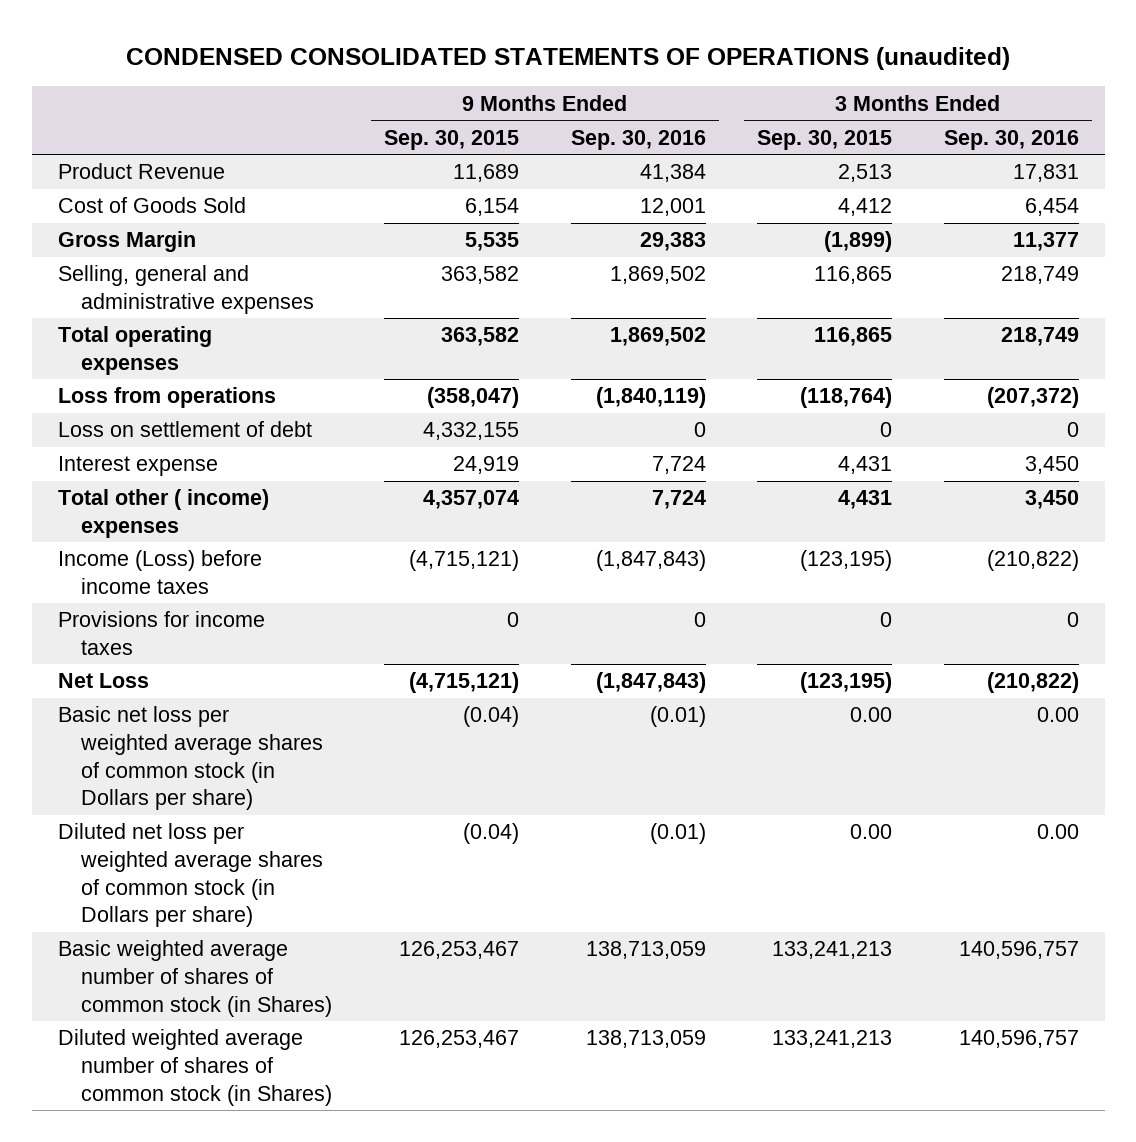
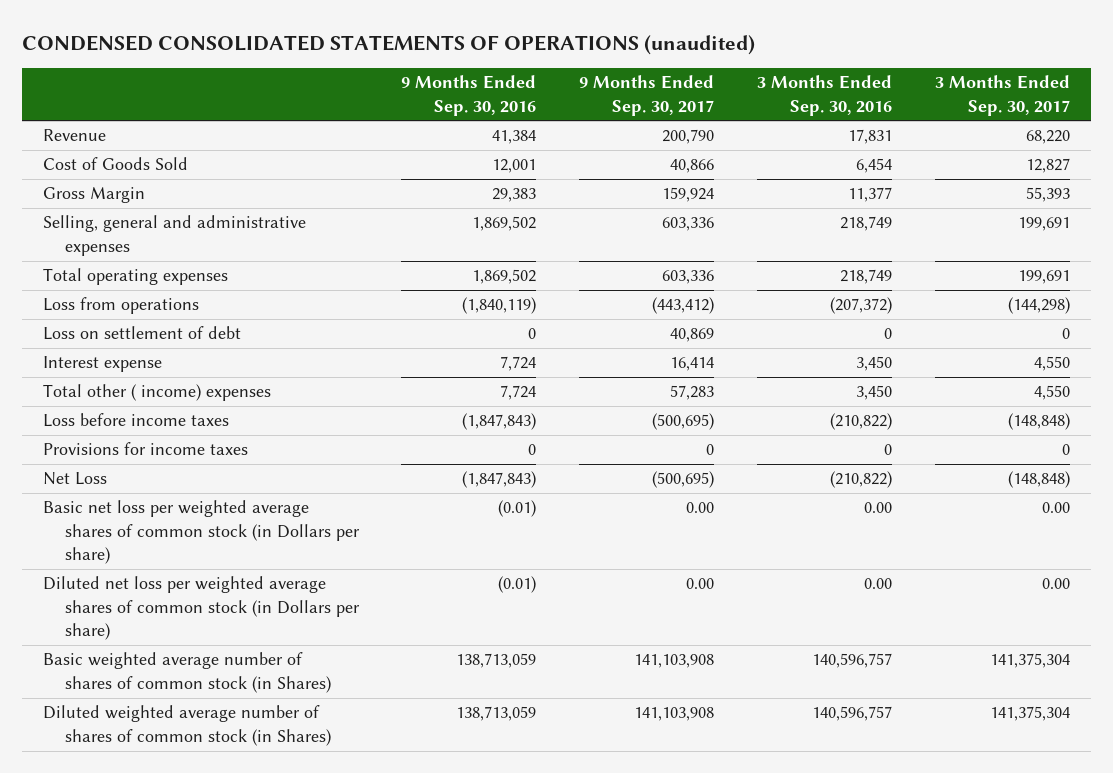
- | 9 Months Ended Sep. 30, 2015 | 9 Months Ended Sep. 30, 2016 | 3 Months Ended Sep. 30, 2015 | 3 Months Ended Sep. 30, 2016
+ | 9 Months Ended Sep. 30, 2016 | 9 Months Ended Sep. 30, 2017 | 3 Months Ended Sep. 30, 2016 | 3 Months Ended Sep. 30, 2017
- Product Revenue | 11,689 | 41,384 | 2,513 | 17,831
+ Revenue | 41,384 | 200,790 | 17,831 | 68,220
- Income (Loss) before income taxes | (4,715,121) | (1,847,843) | (123,195) | (210,822)
+ Loss before income taxes | (1,847,843) | (500,695) | (210,822) | (148,848)

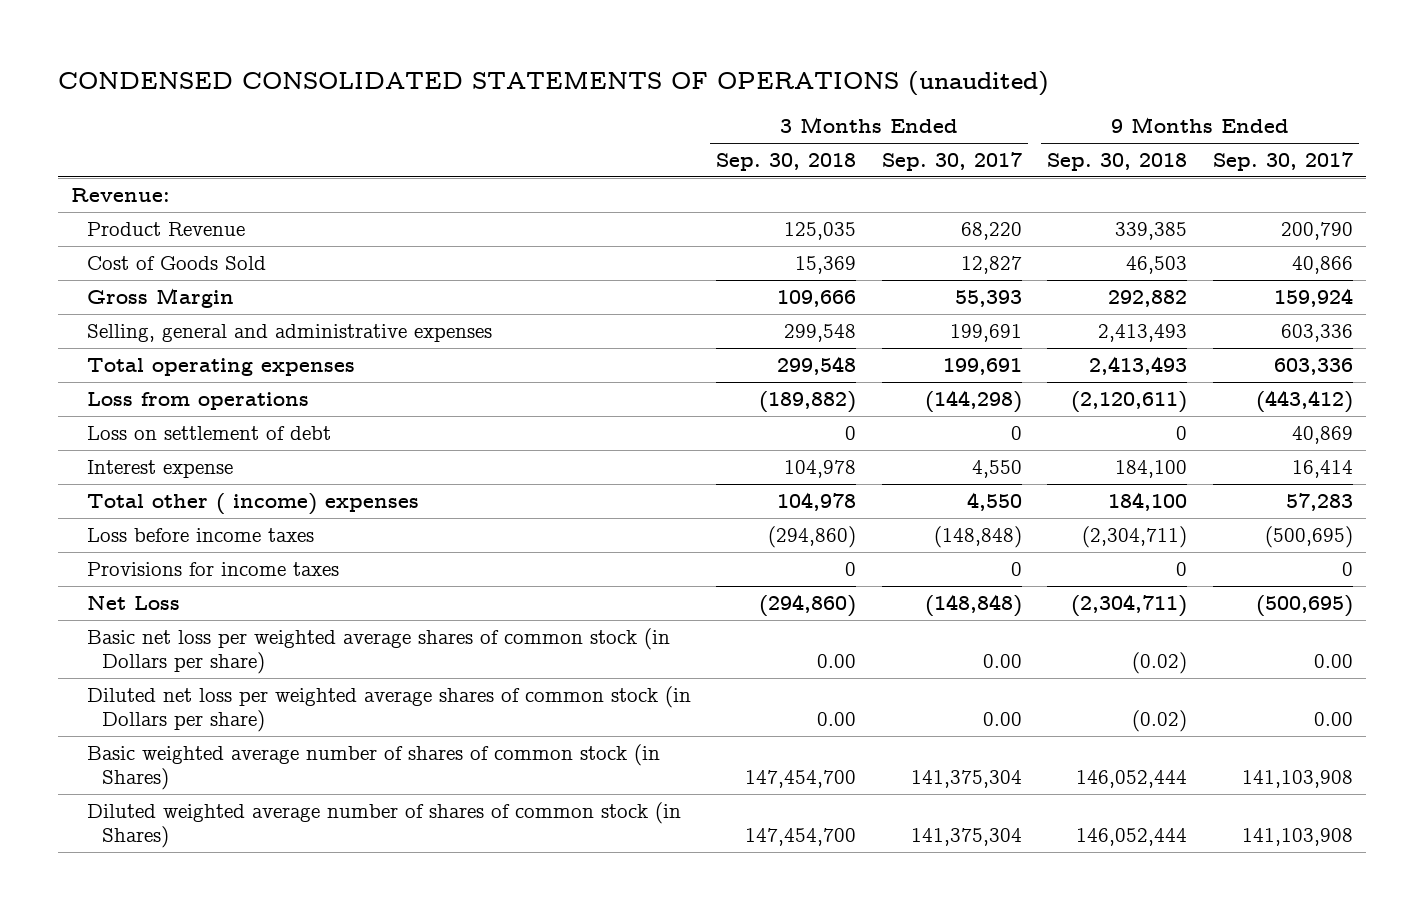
- | 9 Months Ended Sep. 30, 2016 | 9 Months Ended Sep. 30, 2017 | 3 Months Ended Sep. 30, 2016 | 3 Months Ended Sep. 30, 2017
+ | 3 Months Ended Sep. 30, 2018 | 3 Months Ended Sep. 30, 2017 | 9 Months Ended Sep. 30, 2018 | 9 Months Ended Sep. 30, 2017
- Revenue | 41,384 | 200,790 | 17,831 | 68,220
+ Revenue:
+ Product Revenue | 125,035 | 68,220 | 339,385 | 200,790

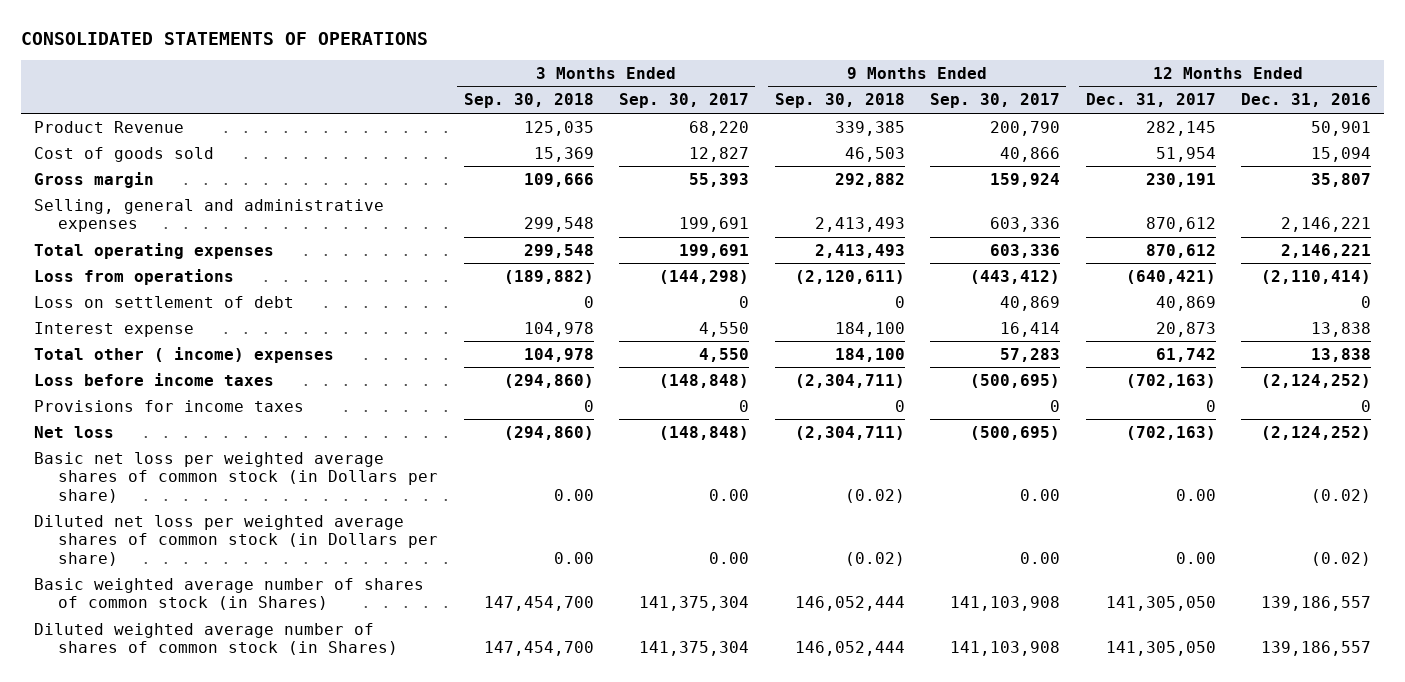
- CONDENSED CONSOLIDATED STATEMENTS OF OPERATIONS (unaudited)
+ CONSOLIDATED STATEMENTS OF OPERATIONS
- | 3 Months Ended Sep. 30, 2018 | 3 Months Ended Sep. 30, 2017 | 9 Months Ended Sep. 30, 2018 | 9 Months Ended Sep. 30, 2017
+ | 3 Months Ended Sep. 30, 2018 | 3 Months Ended Sep. 30, 2017 | 9 Months Ended Sep. 30, 2018 | 9 Months Ended Sep. 30, 2017 | 12 Months Ended Dec. 31, 2017 | 12 Months Ended Dec. 31, 2016
- Revenue:
- Cost of Goods Sold | 15,369 | 12,827 | 46,503 | 40,866
- Gross Margin | 109,666 | 55,393 | 292,882 | 159,924
+ Cost of goods sold | 15,369 | 12,827 | 46,503 | 40,866 | 51,954 | 15,094
+ Gross margin | 109,666 | 55,393 | 292,882 | 159,924 | 230,191 | 35,807
- Net Loss | (294,860) | (148,848) | (2,304,711) | (500,695)
+ Net loss | (294,860) | (148,848) | (2,304,711) | (500,695) | (702,163) | (2,124,252)

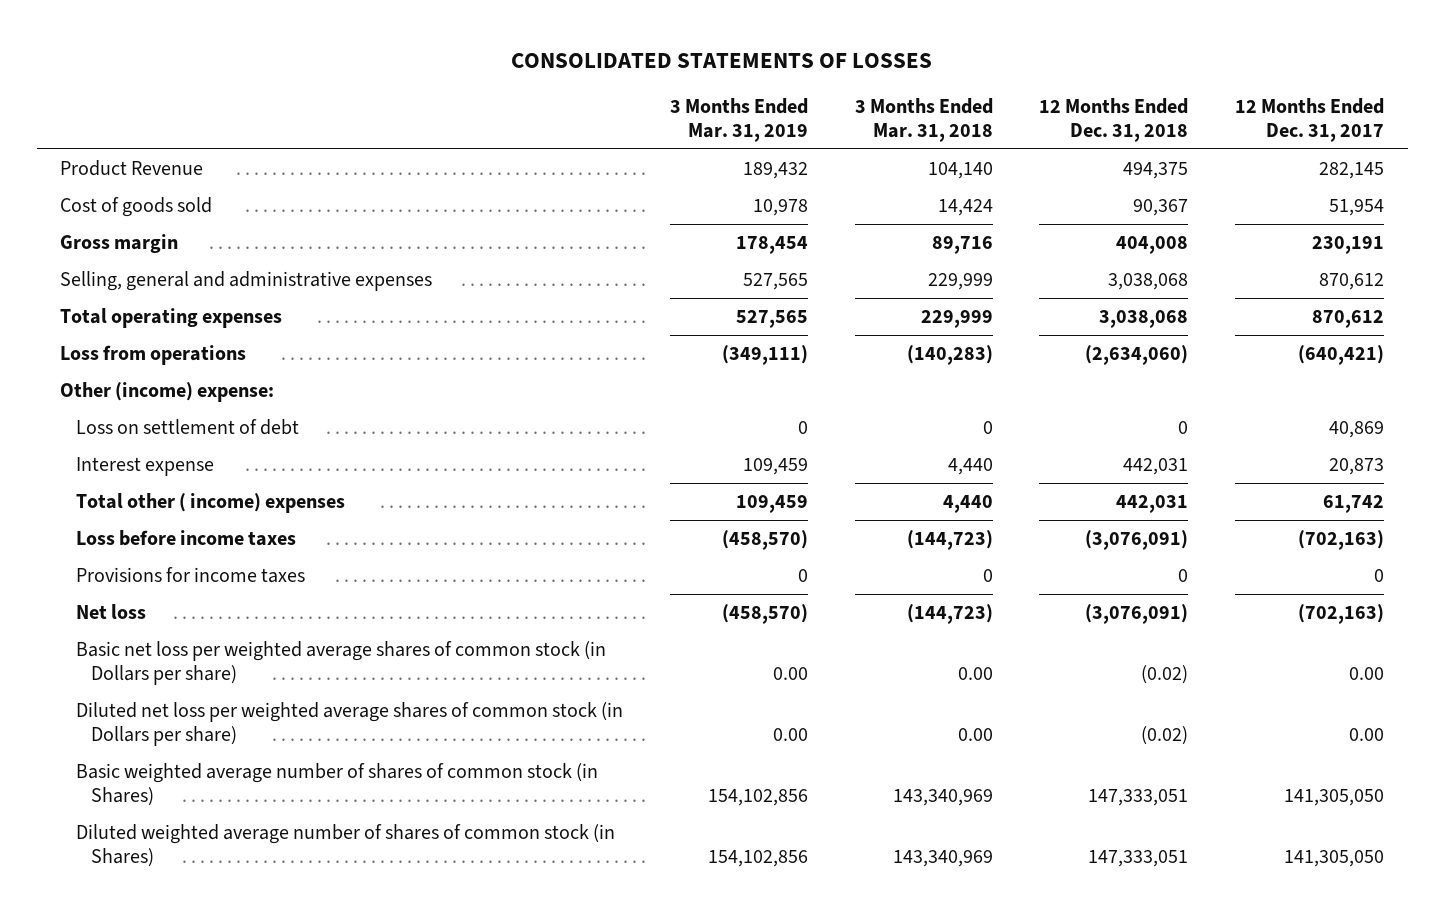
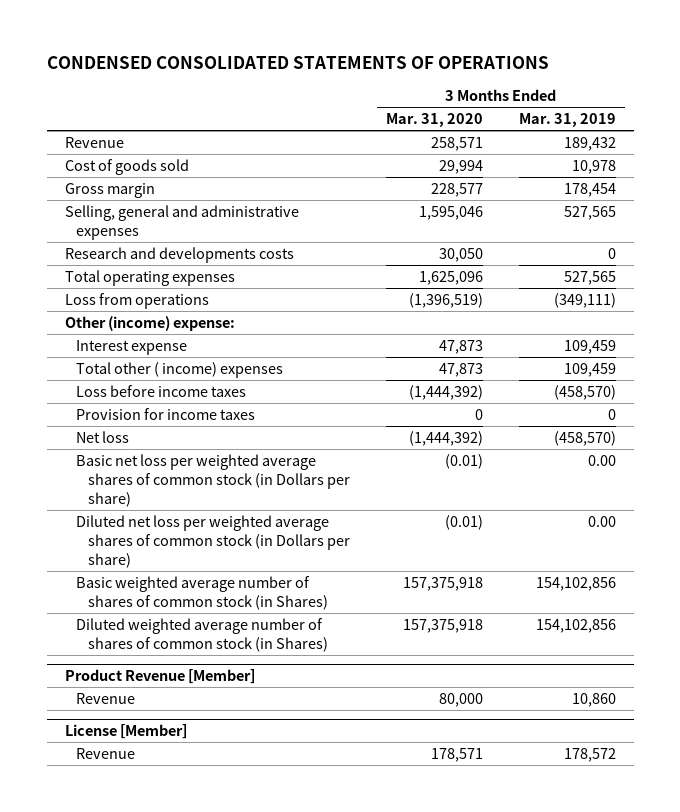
- CONSOLIDATED STATEMENTS OF LOSSES
+ CONDENSED CONSOLIDATED STATEMENTS OF OPERATIONS
- | 3 Months Ended Mar. 31, 2019 | 3 Months Ended Mar. 31, 2018 | 12 Months Ended Dec. 31, 2018 | 12 Months Ended Dec. 31, 2017
+ | 3 Months Ended Mar. 31, 2020 | 3 Months Ended Mar. 31, 2019
- Product Revenue | 189,432 | 104,140 | 494,375 | 282,145
+ Revenue | 258,571 | 189,432
+ Research and developments costs | 30,050 | 0
- Loss on settlement of debt | 0 | 0 | 0 | 40,869
- Provisions for income taxes | 0 | 0 | 0 | 0
+ Provision for income taxes | 0 | 0
+ Product Revenue [Member]
+ Revenue | 80,000 | 10,860
+ License [Member]
+ Revenue | 178,571 | 178,572

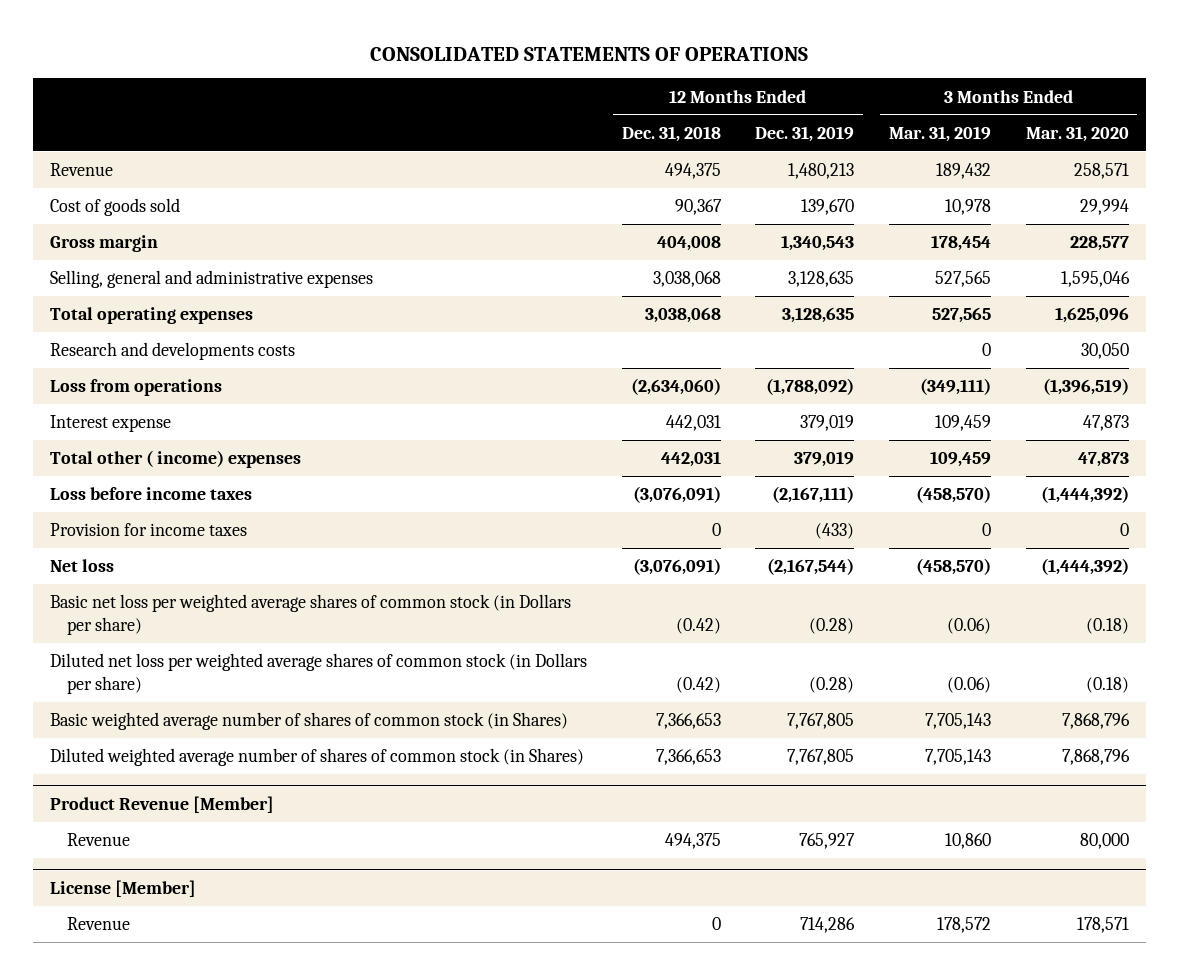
- CONDENSED CONSOLIDATED STATEMENTS OF OPERATIONS
+ CONSOLIDATED STATEMENTS OF OPERATIONS
- | 3 Months Ended Mar. 31, 2020 | 3 Months Ended Mar. 31, 2019
+ | 12 Months Ended Dec. 31, 2018 | 12 Months Ended Dec. 31, 2019 | 3 Months Ended Mar. 31, 2019 | 3 Months Ended Mar. 31, 2020
moved down: Research and developments costs | | | 0 | 30,050
- Other (income) expense:
- Basic net loss per weighted average shares of common stock (in Dollars per share) | (0.01) | 0.00
- Diluted net loss per weighted average shares of common stock (in Dollars per share) | (0.01) | 0.00
- Basic weighted average number of shares of common stock (in Shares) | 157,375,918 | 154,102,856
- Diluted weighted average number of shares of common stock (in Shares) | 157,375,918 | 154,102,856
+ Basic net loss per weighted average shares of common stock (in Dollars per share) | (0.42) | (0.28) | (0.06) | (0.18)
+ Diluted net loss per weighted average shares of common stock (in Dollars per share) | (0.42) | (0.28) | (0.06) | (0.18)
+ Basic weighted average number of shares of common stock (in Shares) | 7,366,653 | 7,767,805 | 7,705,143 | 7,868,796
+ Diluted weighted average number of shares of common stock (in Shares) | 7,366,653 | 7,767,805 | 7,705,143 | 7,868,796

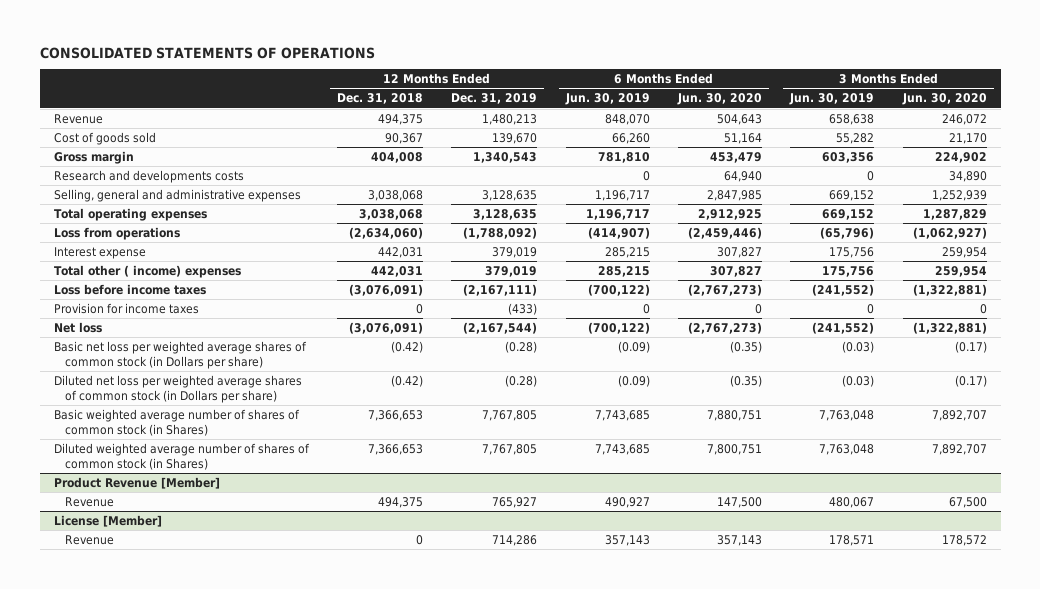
- | 12 Months Ended Dec. 31, 2018 | 12 Months Ended Dec. 31, 2019 | 3 Months Ended Mar. 31, 2019 | 3 Months Ended Mar. 31, 2020
+ | 12 Months Ended Dec. 31, 2018 | 12 Months Ended Dec. 31, 2019 | 6 Months Ended Jun. 30, 2019 | 6 Months Ended Jun. 30, 2020 | 3 Months Ended Jun. 30, 2019 | 3 Months Ended Jun. 30, 2020
moved up: Research and developments costs | | | 0 | 64,940 | 0 | 34,890

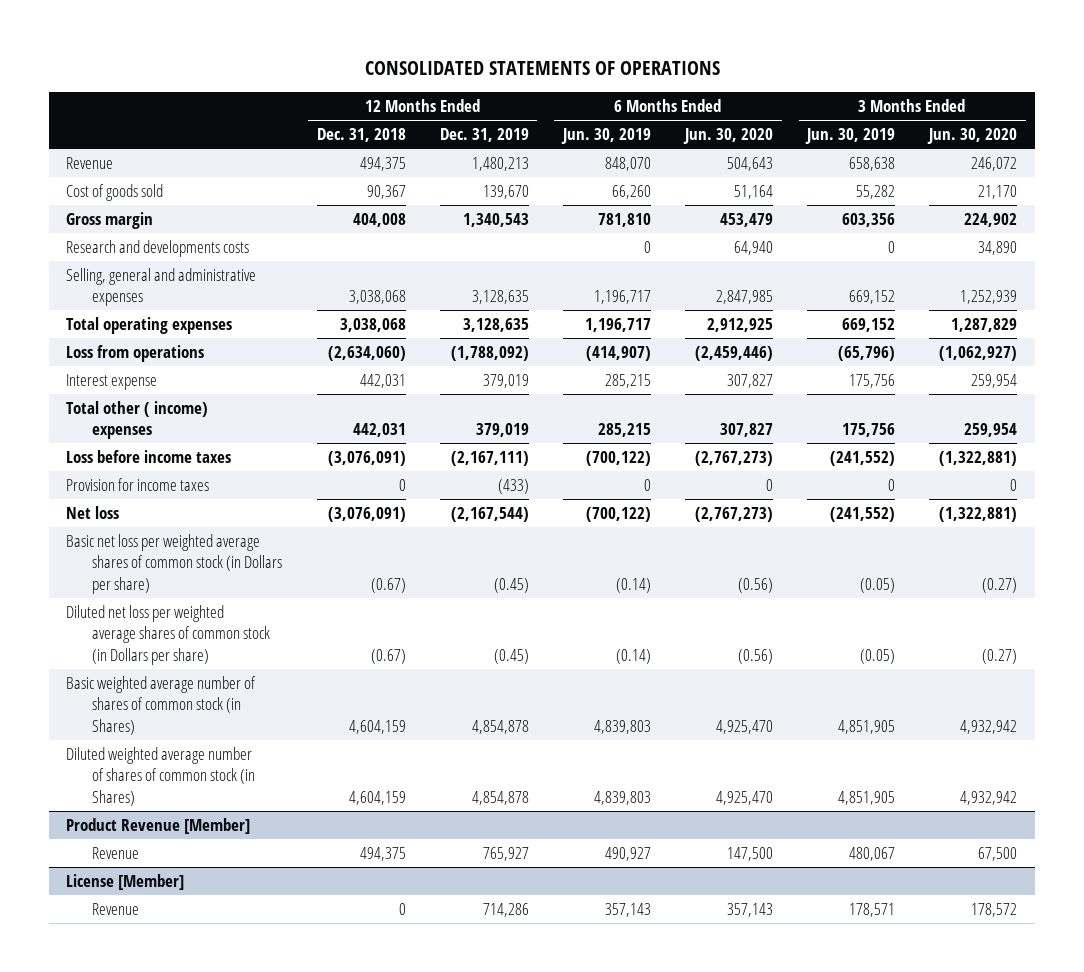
- Basic net loss per weighted average shares of common stock (in Dollars per share) | (0.42) | (0.28) | (0.09) | (0.35) | (0.03) | (0.17)
- Diluted net loss per weighted average shares of common stock (in Dollars per share) | (0.42) | (0.28) | (0.09) | (0.35) | (0.03) | (0.17)
- Basic weighted average number of shares of common stock (in Shares) | 7,366,653 | 7,767,805 | 7,743,685 | 7,880,751 | 7,763,048 | 7,892,707
- Diluted weighted average number of shares of common stock (in Shares) | 7,366,653 | 7,767,805 | 7,743,685 | 7,800,751 | 7,763,048 | 7,892,707
+ Basic net loss per weighted average shares of common stock (in Dollars per share) | (0.67) | (0.45) | (0.14) | (0.56) | (0.05) | (0.27)
+ Diluted net loss per weighted average shares of common stock (in Dollars per share) | (0.67) | (0.45) | (0.14) | (0.56) | (0.05) | (0.27)
+ Basic weighted average number of shares of common stock (in Shares) | 4,604,159 | 4,854,878 | 4,839,803 | 4,925,470 | 4,851,905 | 4,932,942
+ Diluted weighted average number of shares of common stock (in Shares) | 4,604,159 | 4,854,878 | 4,839,803 | 4,925,470 | 4,851,905 | 4,932,942

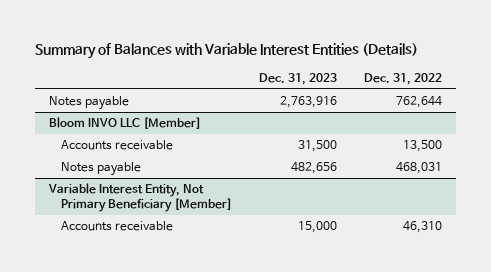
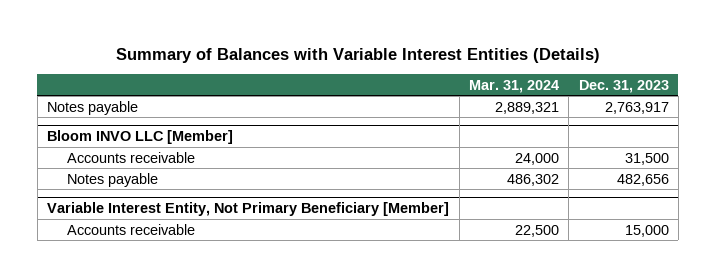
- | Dec. 31, 2023 | Dec. 31, 2022
+ | Mar. 31, 2024 | Dec. 31, 2023
- Notes payable | 2,763,916 | 762,644
+ Notes payable | 2,889,321 | 2,763,917

